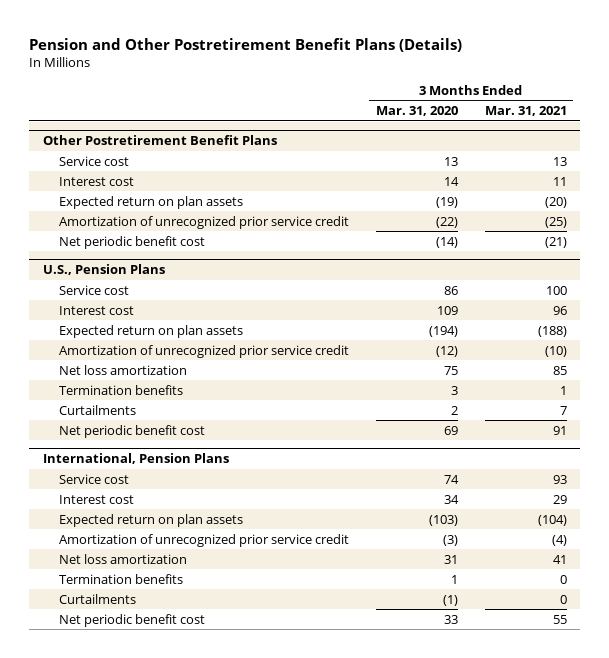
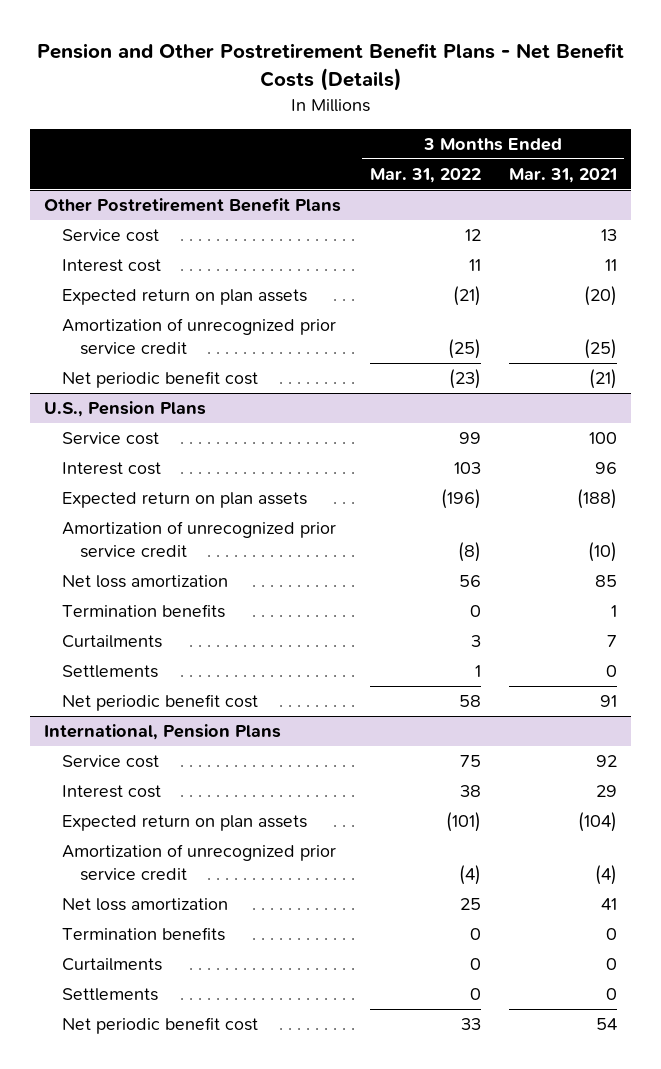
- Pension and Other Postretirement Benefit Plans (Details)
+ Pension and Other Postretirement Benefit Plans - Net Benefit Costs (Details)
- | 3 Months Ended Mar. 31, 2020 | 3 Months Ended Mar. 31, 2021
+ | 3 Months Ended Mar. 31, 2022 | 3 Months Ended Mar. 31, 2021
@ U.S., Pension Plans
+ Settlements | 1 | 0
@ International, Pension Plans
- Service cost | 74 | 93
+ Service cost | 75 | 92
- Net periodic benefit cost | 33 | 55
+ Settlements | 0 | 0
+ Net periodic benefit cost | 33 | 54

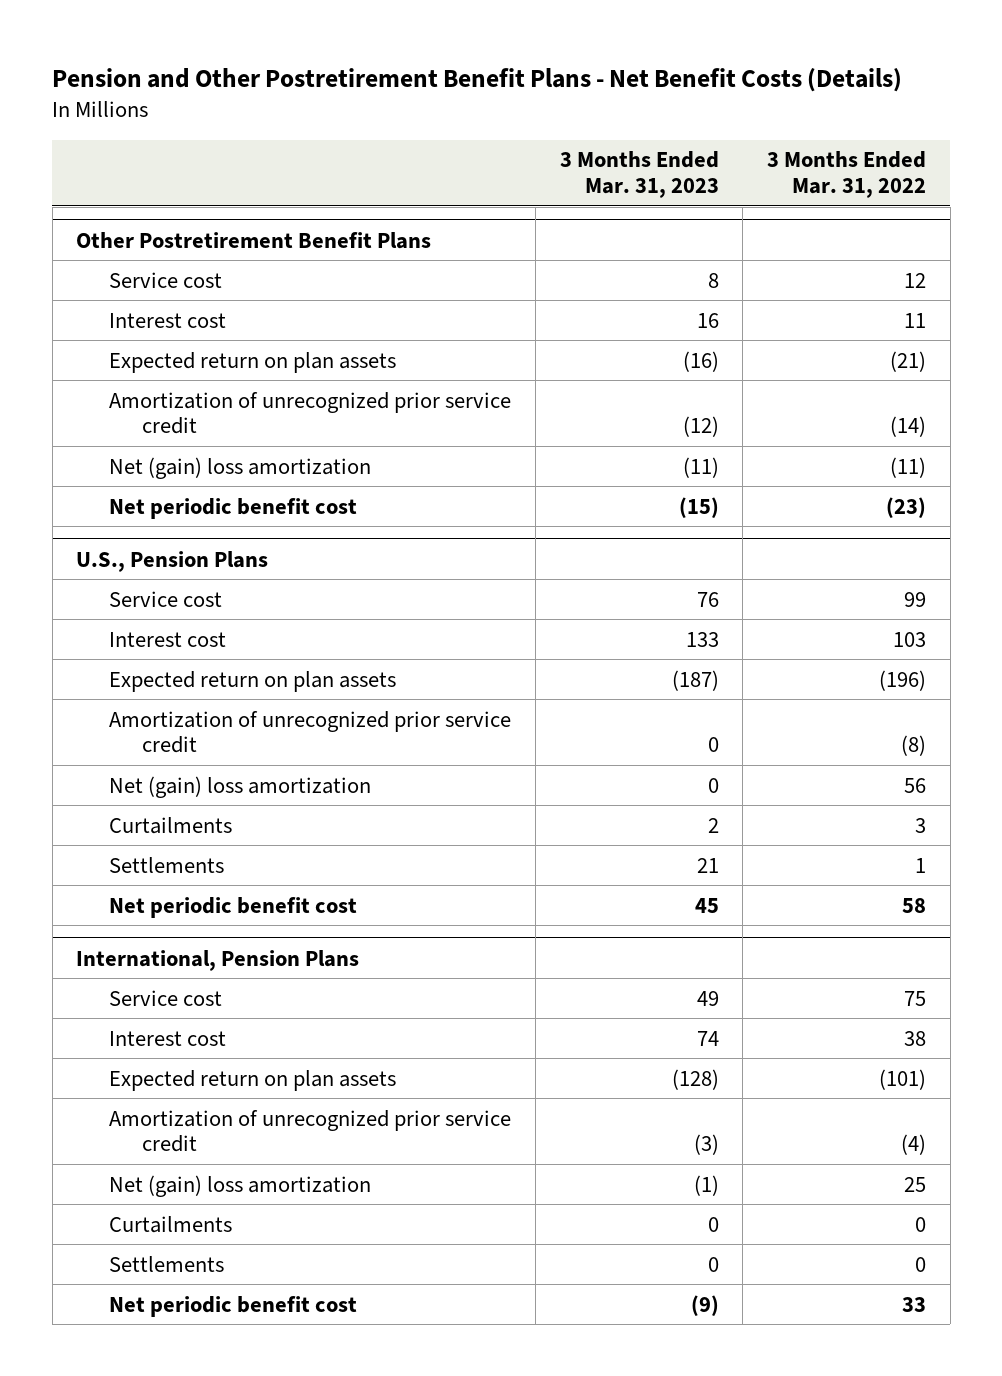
- | 3 Months Ended Mar. 31, 2022 | 3 Months Ended Mar. 31, 2021
+ | 3 Months Ended Mar. 31, 2023 | 3 Months Ended Mar. 31, 2022
@ Other Postretirement Benefit Plans
- Amortization of unrecognized prior service credit | (25) | (25)
+ Amortization of unrecognized prior service credit | (12) | (14)
+ Net (gain) loss amortization | (11) | (11)
@ U.S., Pension Plans
- Net loss amortization | 56 | 85
- Termination benefits | 0 | 1
+ Net (gain) loss amortization | 0 | 56
@ International, Pension Plans
- Net loss amortization | 25 | 41
- Termination benefits | 0 | 0
+ Net (gain) loss amortization | (1) | 25

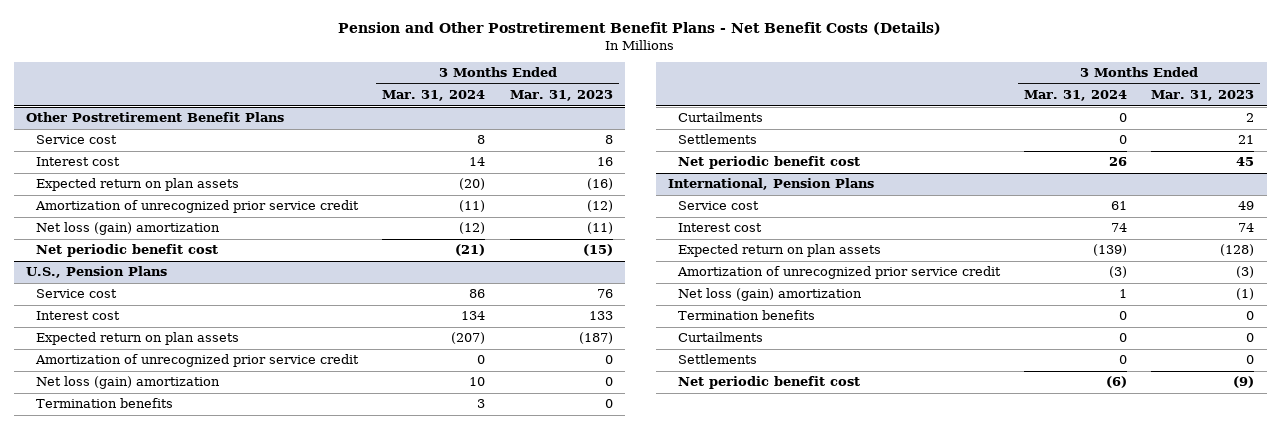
- | 3 Months Ended Mar. 31, 2023 | 3 Months Ended Mar. 31, 2022
+ | 3 Months Ended Mar. 31, 2024 | 3 Months Ended Mar. 31, 2023
@ Other Postretirement Benefit Plans
- Net (gain) loss amortization | (11) | (11)
+ Net loss (gain) amortization | (12) | (11)
@ U.S., Pension Plans
- Net (gain) loss amortization | 0 | 56
+ Net loss (gain) amortization | 10 | 0
+ Termination benefits | 3 | 0
@ International, Pension Plans
- Net (gain) loss amortization | (1) | 25
+ Net loss (gain) amortization | 1 | (1)
+ Termination benefits | 0 | 0

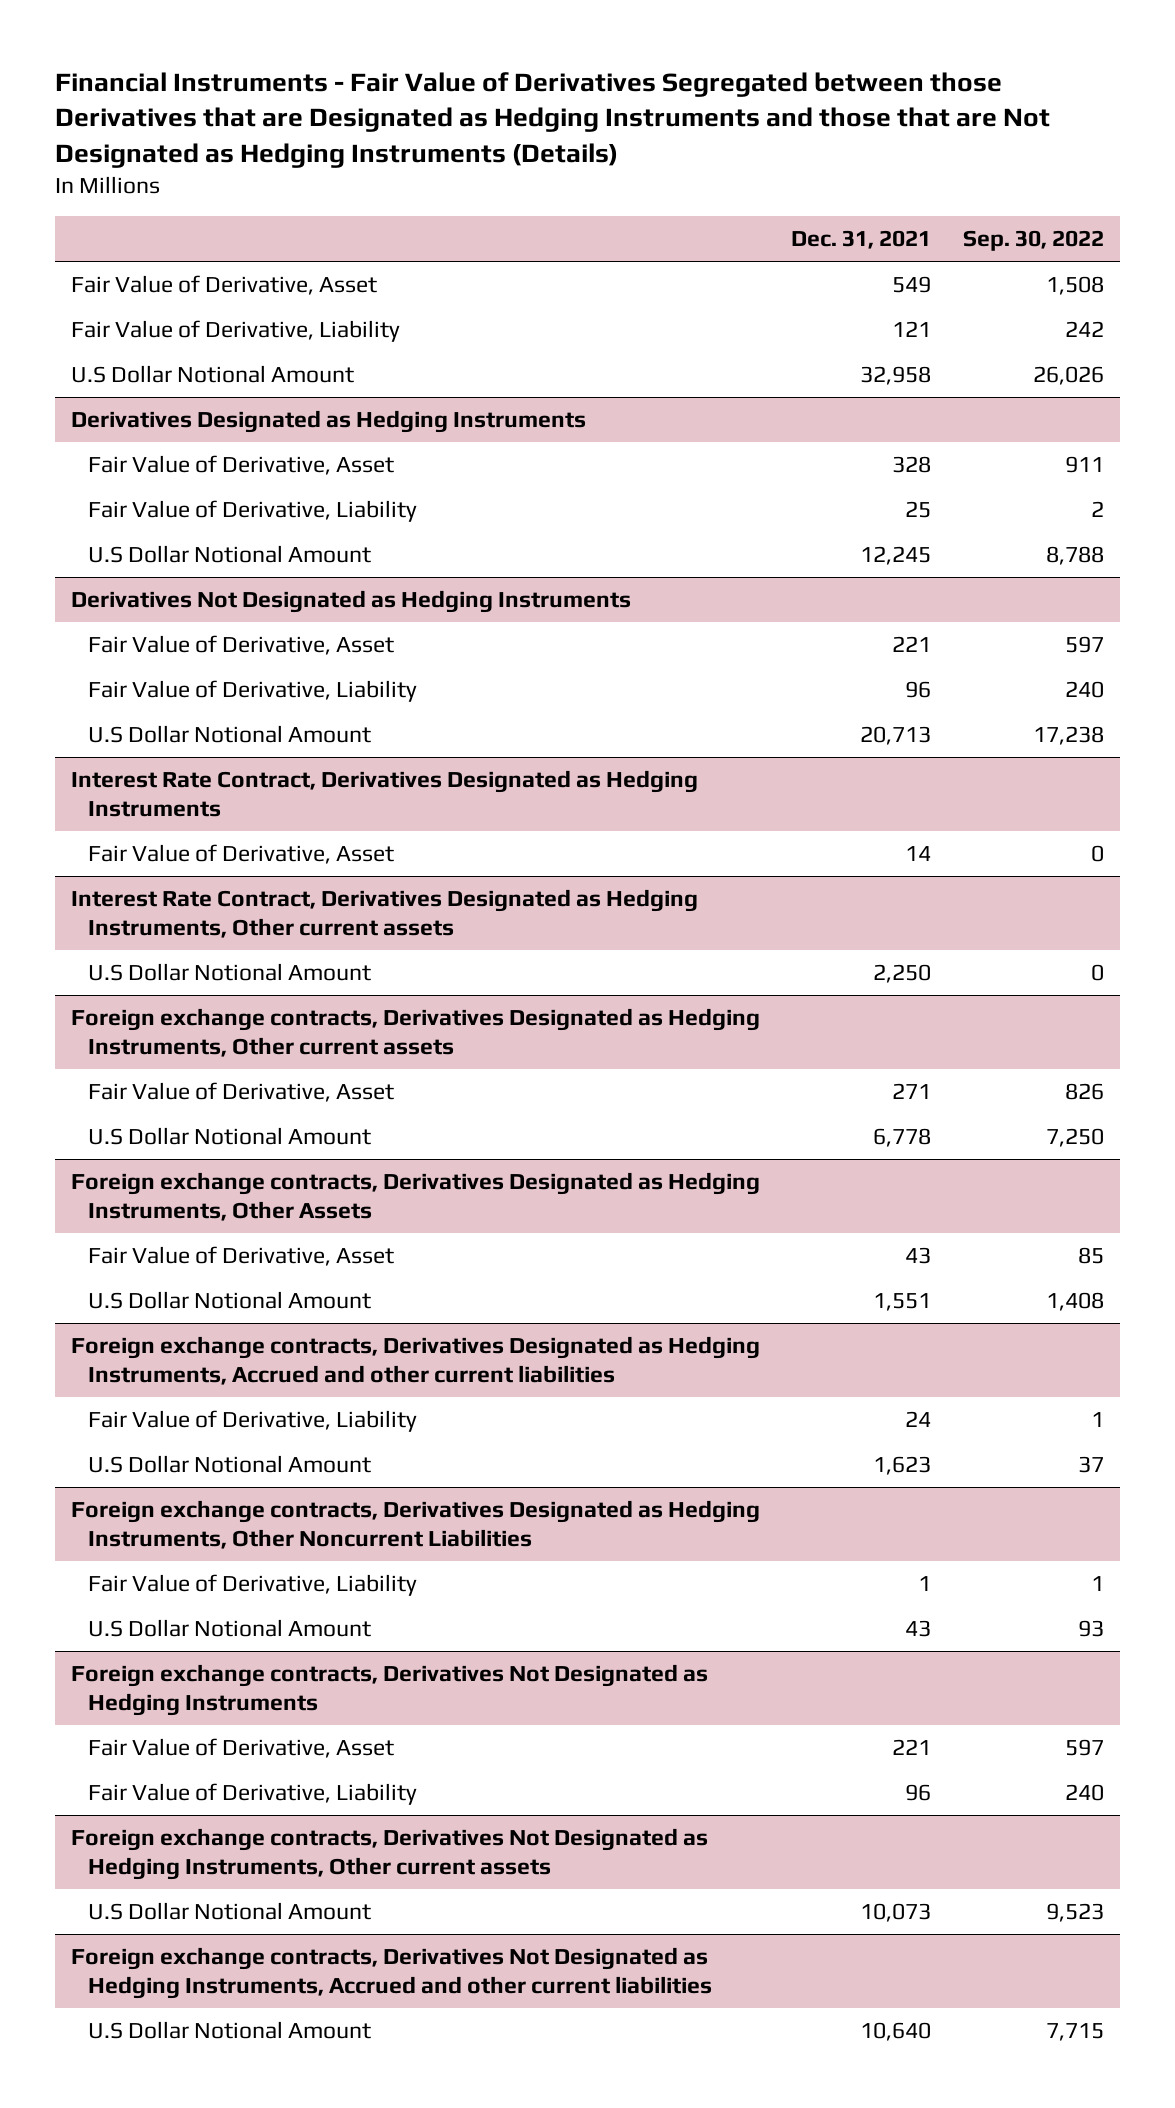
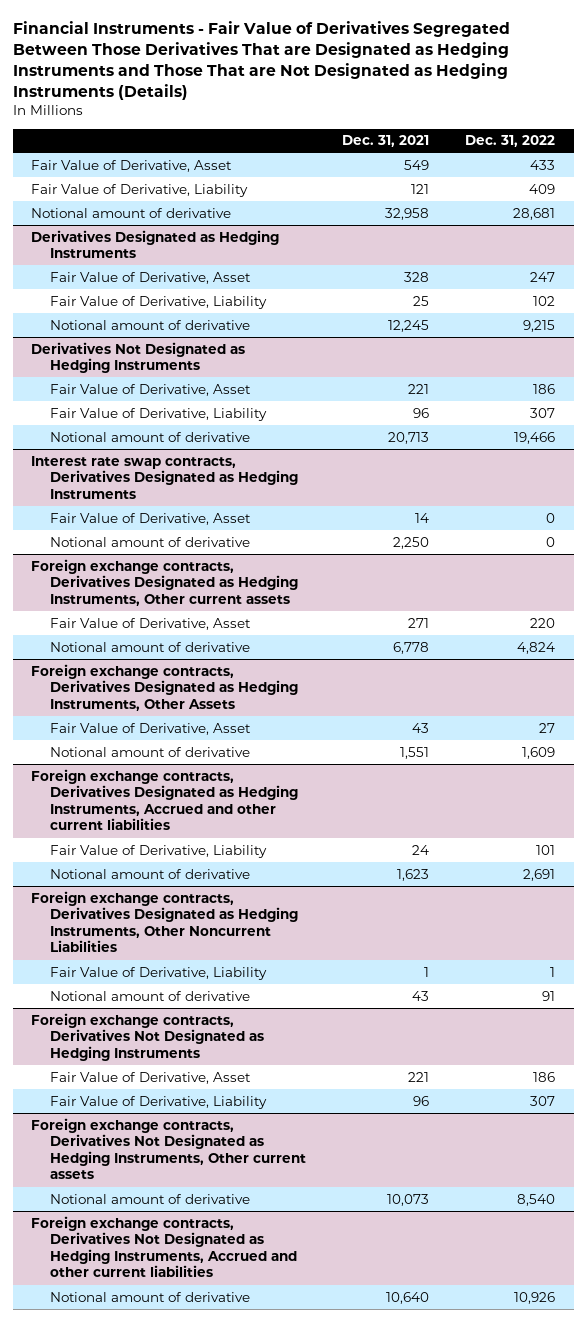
- Financial Instruments - Fair Value of Derivatives Segregated between those Derivatives that are Designated as Hedging Instruments and those that are Not Designated as Hedging Instruments (Details)
+ Financial Instruments - Fair Value of Derivatives Segregated Between Those Derivatives That are Designated as Hedging Instruments and Those That are Not Designated as Hedging Instruments (Details)
- | Dec. 31, 2021 | Sep. 30, 2022
+ | Dec. 31, 2021 | Dec. 31, 2022
- U.S Dollar Notional Amount | 32,958 | 26,026
+ Notional amount of derivative | 32,958 | 28,681
@ Derivatives Designated as Hedging Instruments
- U.S Dollar Notional Amount | 12,245 | 8,788
+ Notional amount of derivative | 12,245 | 9,215
@ Derivatives Not Designated as Hedging Instruments
- U.S Dollar Notional Amount | 20,713 | 17,238
- Interest Rate Contract, Derivatives Designated as Hedging Instruments
@ Derivatives Not Designated as Hedging Instruments
+ Notional amount of derivative | 20,713 | 19,466
+ Interest rate swap contracts, Derivatives Designated as Hedging Instruments
- Interest Rate Contract, Derivatives Designated as Hedging Instruments, Other current assets
- U.S Dollar Notional Amount | 2,250 | 0
+ Notional amount of derivative | 2,250 | 0
@ Foreign exchange contracts, Derivatives Designated as Hedging Instruments, Other current assets
- U.S Dollar Notional Amount | 6,778 | 7,250
+ Notional amount of derivative | 6,778 | 4,824
@ Foreign exchange contracts, Derivatives Designated as Hedging Instruments, Other Assets
- U.S Dollar Notional Amount | 1,551 | 1,408
+ Notional amount of derivative | 1,551 | 1,609
@ Foreign exchange contracts, Derivatives Designated as Hedging Instruments, Accrued and other current liabilities
- U.S Dollar Notional Amount | 1,623 | 37
+ Notional amount of derivative | 1,623 | 2,691
@ Foreign exchange contracts, Derivatives Designated as Hedging Instruments, Other Noncurrent Liabilities
- U.S Dollar Notional Amount | 43 | 93
+ Notional amount of derivative | 43 | 91
@ Foreign exchange contracts, Derivatives Not Designated as Hedging Instruments, Other current assets
- U.S Dollar Notional Amount | 10,073 | 9,523
+ Notional amount of derivative | 10,073 | 8,540
@ Foreign exchange contracts, Derivatives Not Designated as Hedging Instruments, Accrued and other current liabilities
- U.S Dollar Notional Amount | 10,640 | 7,715
+ Notional amount of derivative | 10,640 | 10,926

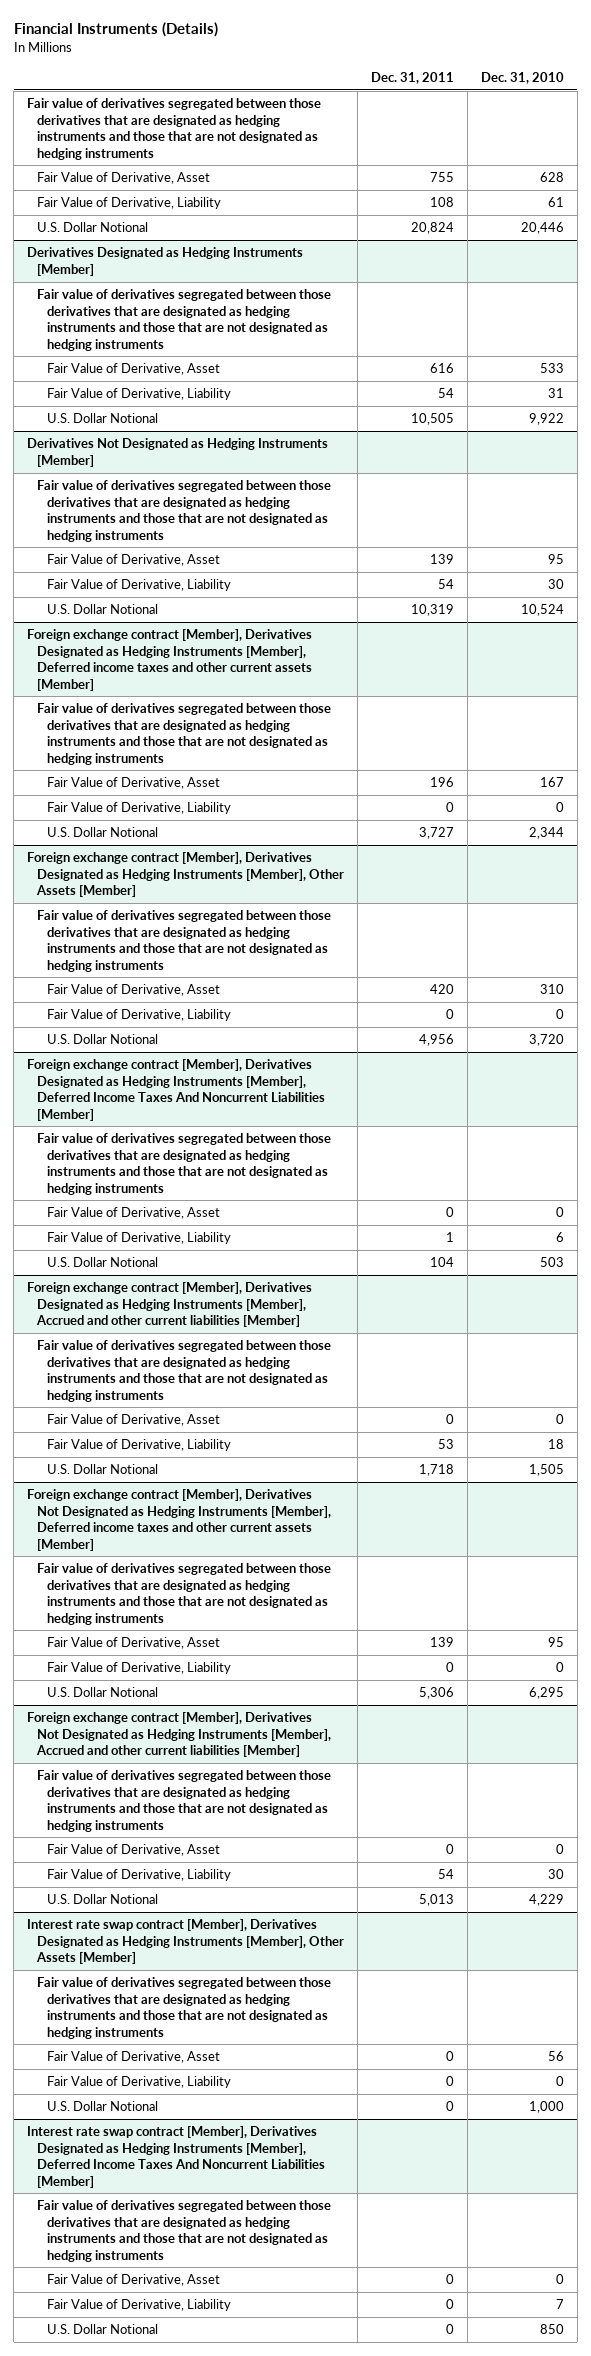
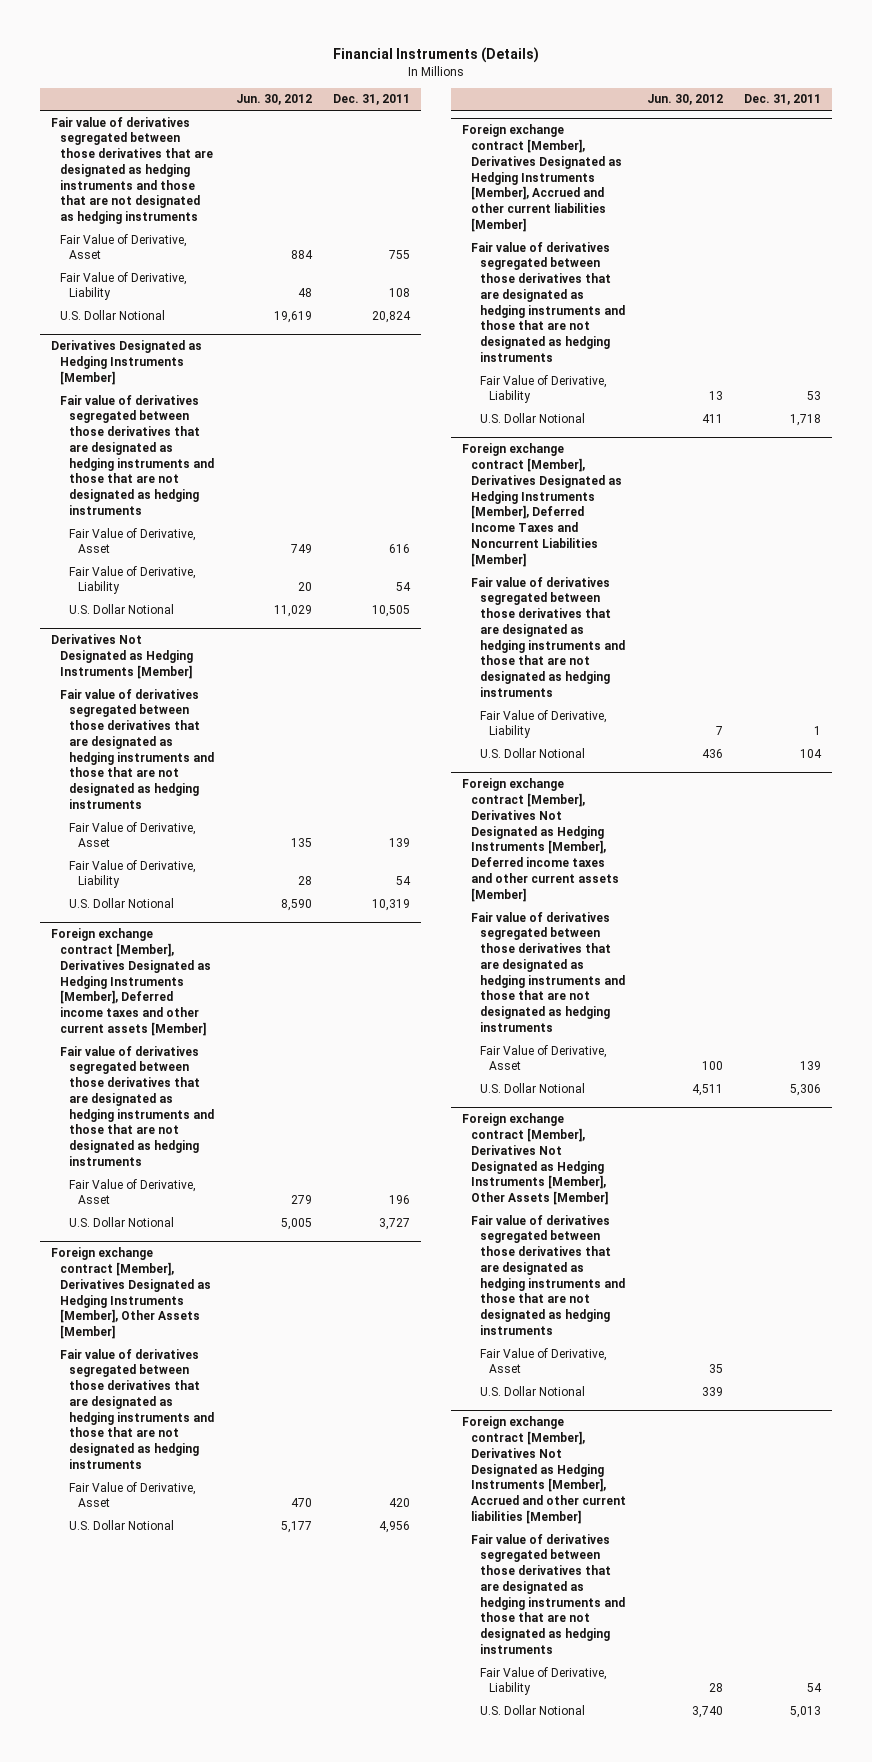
- | Dec. 31, 2011 | Dec. 31, 2010
+ | Jun. 30, 2012 | Dec. 31, 2011
@ Foreign exchange contract [Member], Derivatives Designated as Hedging Instruments [Member], Deferred income taxes and other current assets [Member]
- Fair Value of Derivative, Liability | 0 | 0
@ Foreign exchange contract [Member], Derivatives Designated as Hedging Instruments [Member], Other Assets [Member]
- Fair Value of Derivative, Liability | 0 | 0
- Foreign exchange contract [Member], Derivatives Designated as Hedging Instruments [Member], Deferred Income Taxes And Noncurrent Liabilities [Member]
- Fair value of derivatives segregated between those derivatives that are designated as hedging instruments and those that are not designated as hedging instruments
- Fair Value of Derivative, Asset | 0 | 0
- Fair Value of Derivative, Liability | 1 | 6
- U.S. Dollar Notional | 104 | 503
@ Foreign exchange contract [Member], Derivatives Designated as Hedging Instruments [Member], Accrued and other current liabilities [Member]
- Fair Value of Derivative, Asset | 0 | 0
+ Foreign exchange contract [Member], Derivatives Designated as Hedging Instruments [Member], Deferred Income Taxes and Noncurrent Liabilities [Member]
+ Fair value of derivatives segregated between those derivatives that are designated as hedging instruments and those that are not designated as hedging instruments
+ Fair Value of Derivative, Liability | 7 | 1
+ U.S. Dollar Notional | 436 | 104
@ Foreign exchange contract [Member], Derivatives Not Designated as Hedging Instruments [Member], Deferred income taxes and other current assets [Member]
- Fair Value of Derivative, Liability | 0 | 0
+ Foreign exchange contract [Member], Derivatives Not Designated as Hedging Instruments [Member], Other Assets [Member]
+ Fair value of derivatives segregated between those derivatives that are designated as hedging instruments and those that are not designated as hedging instruments
+ Fair Value of Derivative, Asset | 35 |
+ U.S. Dollar Notional | 339 |
@ Foreign exchange contract [Member], Derivatives Not Designated as Hedging Instruments [Member], Accrued and other current liabilities [Member]
- Fair Value of Derivative, Asset | 0 | 0
- Interest rate swap contract [Member], Derivatives Designated as Hedging Instruments [Member], Other Assets [Member]
- Fair value of derivatives segregated between those derivatives that are designated as hedging instruments and those that are not designated as hedging instruments
- Fair Value of Derivative, Asset | 0 | 56
- Fair Value of Derivative, Liability | 0 | 0
- U.S. Dollar Notional | 0 | 1,000
- Interest rate swap contract [Member], Derivatives Designated as Hedging Instruments [Member], Deferred Income Taxes And Noncurrent Liabilities [Member]
- Fair value of derivatives segregated between those derivatives that are designated as hedging instruments and those that are not designated as hedging instruments
- Fair Value of Derivative, Asset | 0 | 0
- Fair Value of Derivative, Liability | 0 | 7
- U.S. Dollar Notional | 0 | 850

